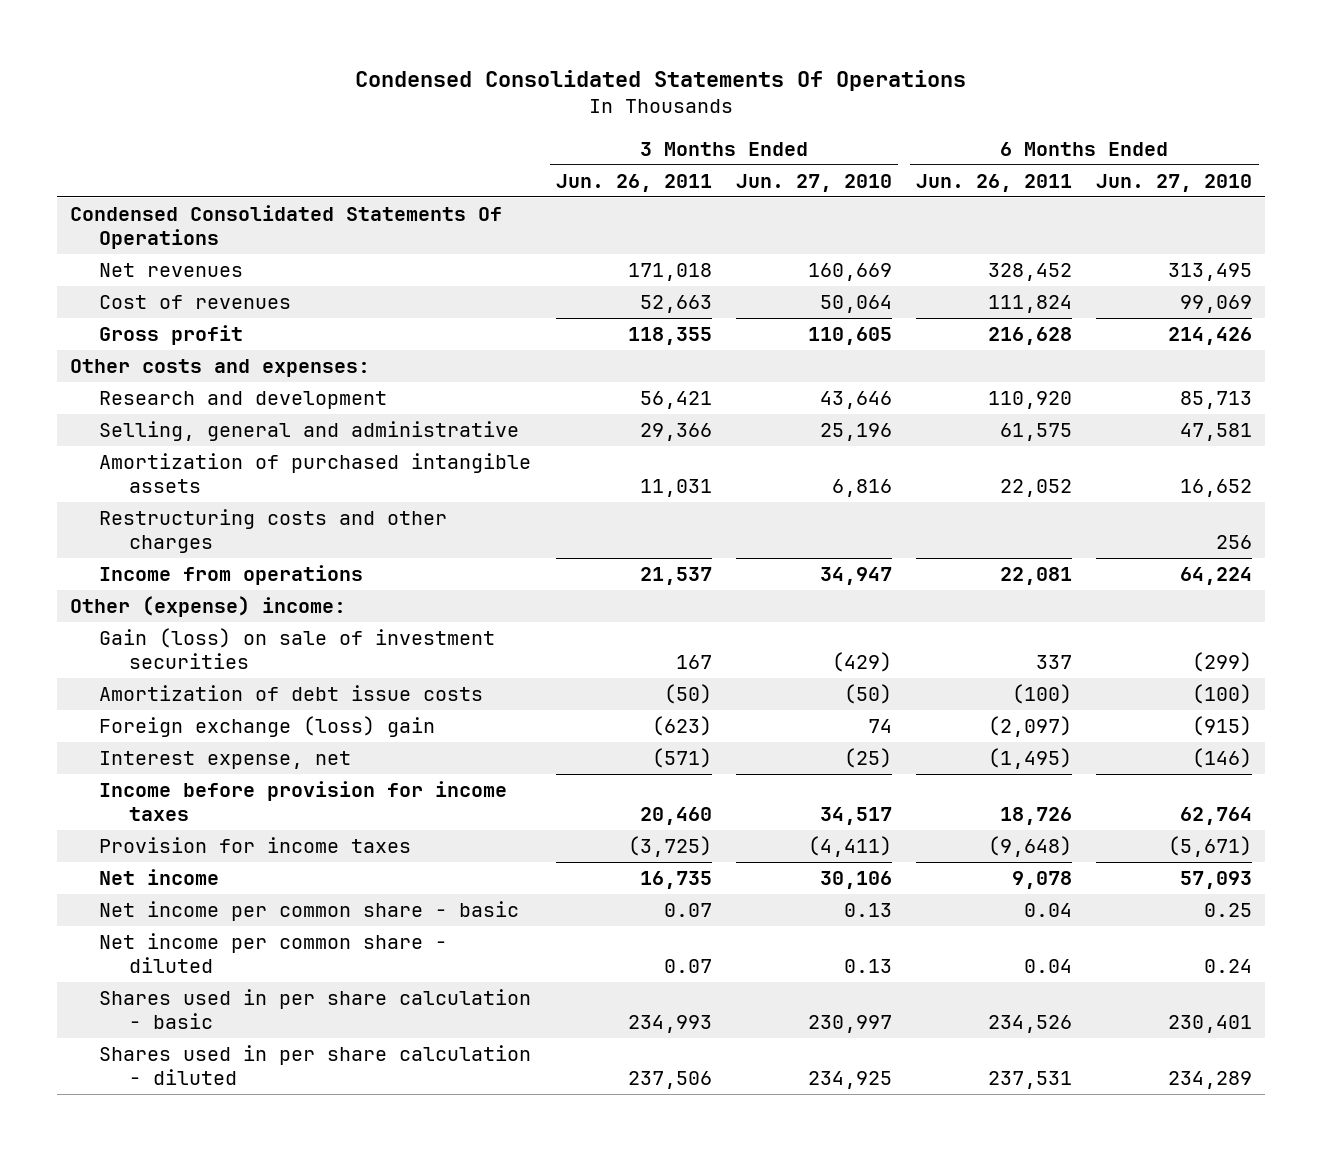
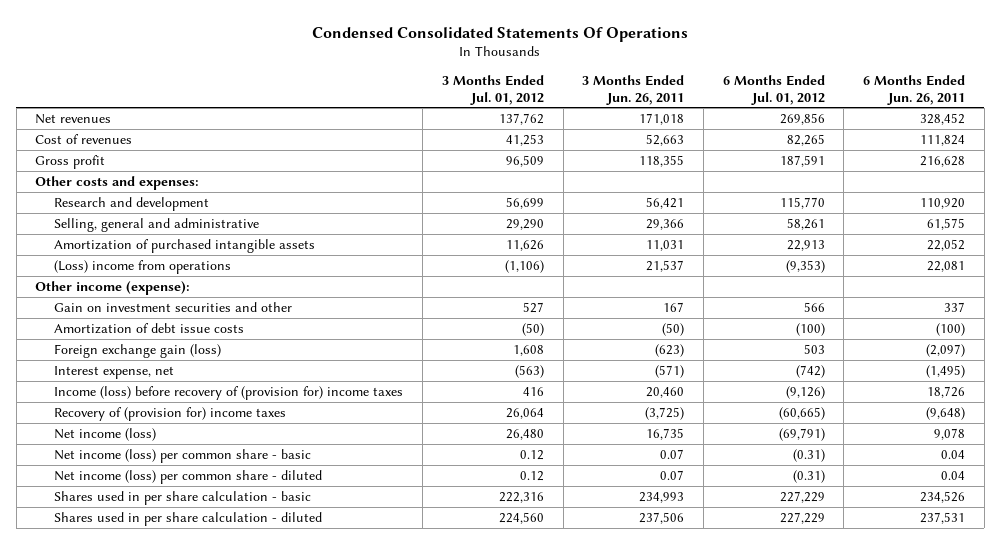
- | 3 Months Ended Jun. 26, 2011 | 3 Months Ended Jun. 27, 2010 | 6 Months Ended Jun. 26, 2011 | 6 Months Ended Jun. 27, 2010
+ | 3 Months Ended Jul. 01, 2012 | 3 Months Ended Jun. 26, 2011 | 6 Months Ended Jul. 01, 2012 | 6 Months Ended Jun. 26, 2011
- Condensed Consolidated Statements Of Operations
- Restructuring costs and other charges | | | | 256
- Income from operations | 21,537 | 34,947 | 22,081 | 64,224
- Other (expense) income:
- Gain (loss) on sale of investment securities | 167 | (429) | 337 | (299)
+ (Loss) income from operations | (1,106) | 21,537 | (9,353) | 22,081
+ Other income (expense):
+ Gain on investment securities and other | 527 | 167 | 566 | 337
- Foreign exchange (loss) gain | (623) | 74 | (2,097) | (915)
+ Foreign exchange gain (loss) | 1,608 | (623) | 503 | (2,097)
- Income before provision for income taxes | 20,460 | 34,517 | 18,726 | 62,764
- Provision for income taxes | (3,725) | (4,411) | (9,648) | (5,671)
- Net income | 16,735 | 30,106 | 9,078 | 57,093
- Net income per common share - basic | 0.07 | 0.13 | 0.04 | 0.25
- Net income per common share - diluted | 0.07 | 0.13 | 0.04 | 0.24
+ Income (loss) before recovery of (provision for) income taxes | 416 | 20,460 | (9,126) | 18,726
+ Recovery of (provision for) income taxes | 26,064 | (3,725) | (60,665) | (9,648)
+ Net income (loss) | 26,480 | 16,735 | (69,791) | 9,078
+ Net income (loss) per common share - basic | 0.12 | 0.07 | (0.31) | 0.04
+ Net income (loss) per common share - diluted | 0.12 | 0.07 | (0.31) | 0.04

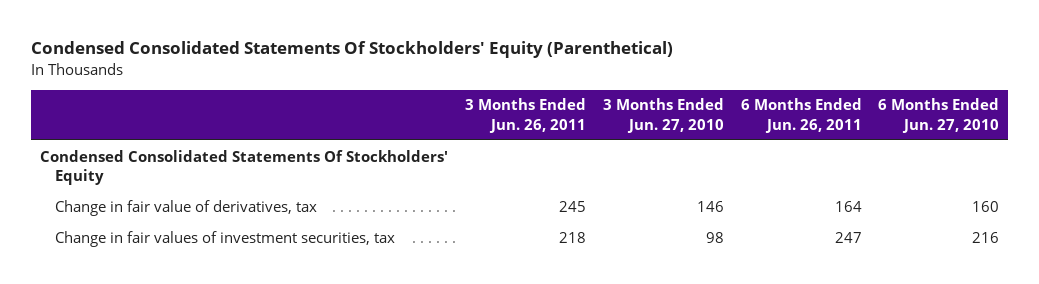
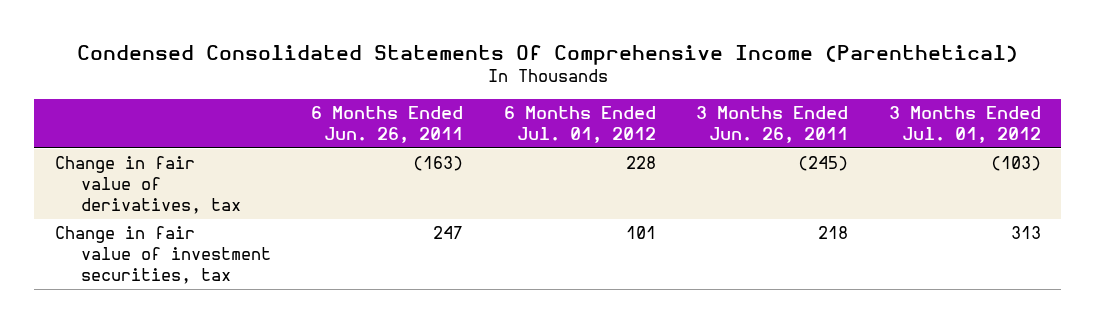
- Condensed Consolidated Statements Of Stockholders' Equity (Parenthetical)
+ Condensed Consolidated Statements Of Comprehensive Income (Parenthetical)
- | 3 Months Ended Jun. 26, 2011 | 3 Months Ended Jun. 27, 2010 | 6 Months Ended Jun. 26, 2011 | 6 Months Ended Jun. 27, 2010
+ | 6 Months Ended Jun. 26, 2011 | 6 Months Ended Jul. 01, 2012 | 3 Months Ended Jun. 26, 2011 | 3 Months Ended Jul. 01, 2012
- Condensed Consolidated Statements Of Stockholders' Equity
- Change in fair value of derivatives, tax | 245 | 146 | 164 | 160
- Change in fair values of investment securities, tax | 218 | 98 | 247 | 216
+ Change in fair value of derivatives, tax | (163) | 228 | (245) | (103)
+ Change in fair value of investment securities, tax | 247 | 101 | 218 | 313

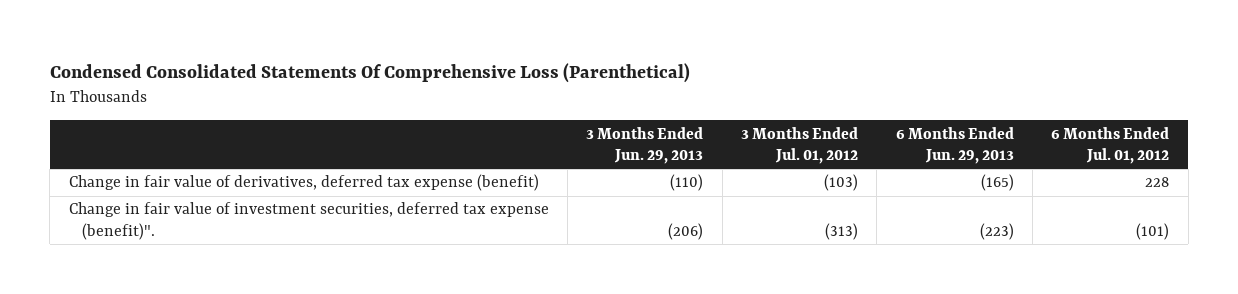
- Condensed Consolidated Statements Of Comprehensive Income (Parenthetical)
+ Condensed Consolidated Statements Of Comprehensive Loss (Parenthetical)
- | 6 Months Ended Jun. 26, 2011 | 6 Months Ended Jul. 01, 2012 | 3 Months Ended Jun. 26, 2011 | 3 Months Ended Jul. 01, 2012
+ | 3 Months Ended Jun. 29, 2013 | 3 Months Ended Jul. 01, 2012 | 6 Months Ended Jun. 29, 2013 | 6 Months Ended Jul. 01, 2012
- Change in fair value of derivatives, tax | (163) | 228 | (245) | (103)
- Change in fair value of investment securities, tax | 247 | 101 | 218 | 313
+ Change in fair value of derivatives, deferred tax expense (benefit) | (110) | (103) | (165) | 228
+ Change in fair value of investment securities, deferred tax expense (benefit)". | (206) | (313) | (223) | (101)

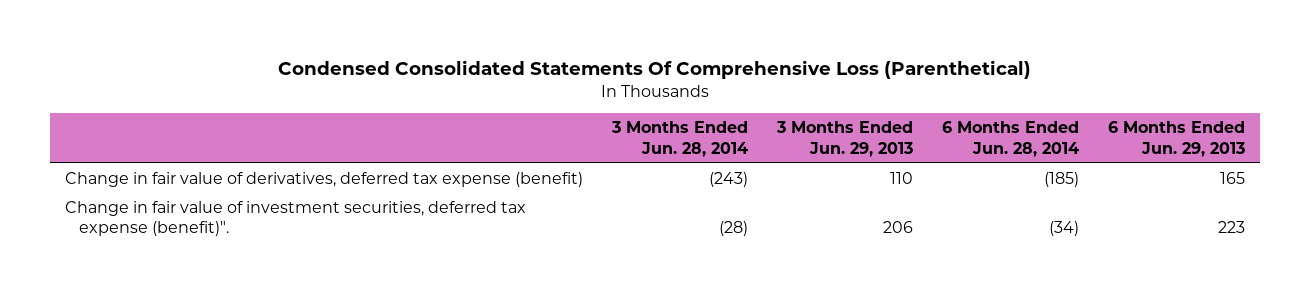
- | 3 Months Ended Jun. 29, 2013 | 3 Months Ended Jul. 01, 2012 | 6 Months Ended Jun. 29, 2013 | 6 Months Ended Jul. 01, 2012
+ | 3 Months Ended Jun. 28, 2014 | 3 Months Ended Jun. 29, 2013 | 6 Months Ended Jun. 28, 2014 | 6 Months Ended Jun. 29, 2013
- Change in fair value of derivatives, deferred tax expense (benefit) | (110) | (103) | (165) | 228
- Change in fair value of investment securities, deferred tax expense (benefit)". | (206) | (313) | (223) | (101)
+ Change in fair value of derivatives, deferred tax expense (benefit) | (243) | 110 | (185) | 165
+ Change in fair value of investment securities, deferred tax expense (benefit)". | (28) | 206 | (34) | 223

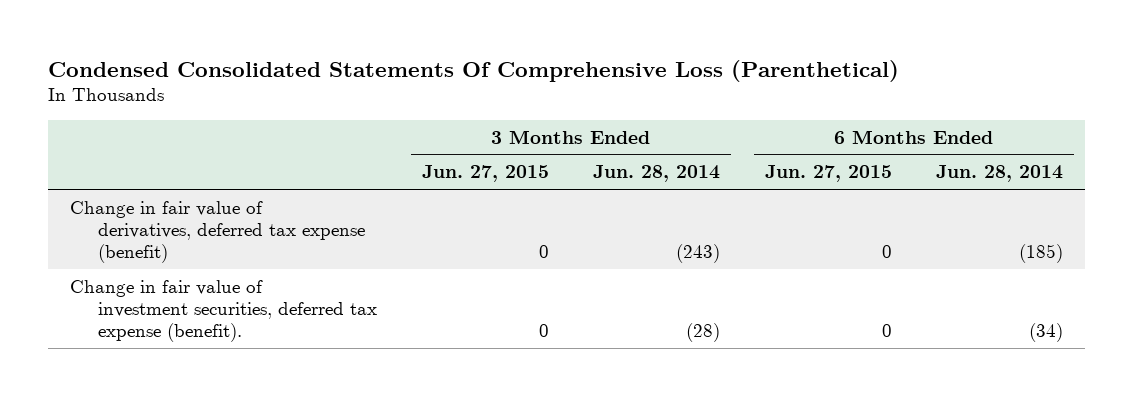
- | 3 Months Ended Jun. 28, 2014 | 3 Months Ended Jun. 29, 2013 | 6 Months Ended Jun. 28, 2014 | 6 Months Ended Jun. 29, 2013
+ | 3 Months Ended Jun. 27, 2015 | 3 Months Ended Jun. 28, 2014 | 6 Months Ended Jun. 27, 2015 | 6 Months Ended Jun. 28, 2014
- Change in fair value of investment securities, deferred tax expense (benefit)". | (28) | 206 | (34) | 223
+ Change in fair value of investment securities, deferred tax expense (benefit). | 0 | (28) | 0 | (34)

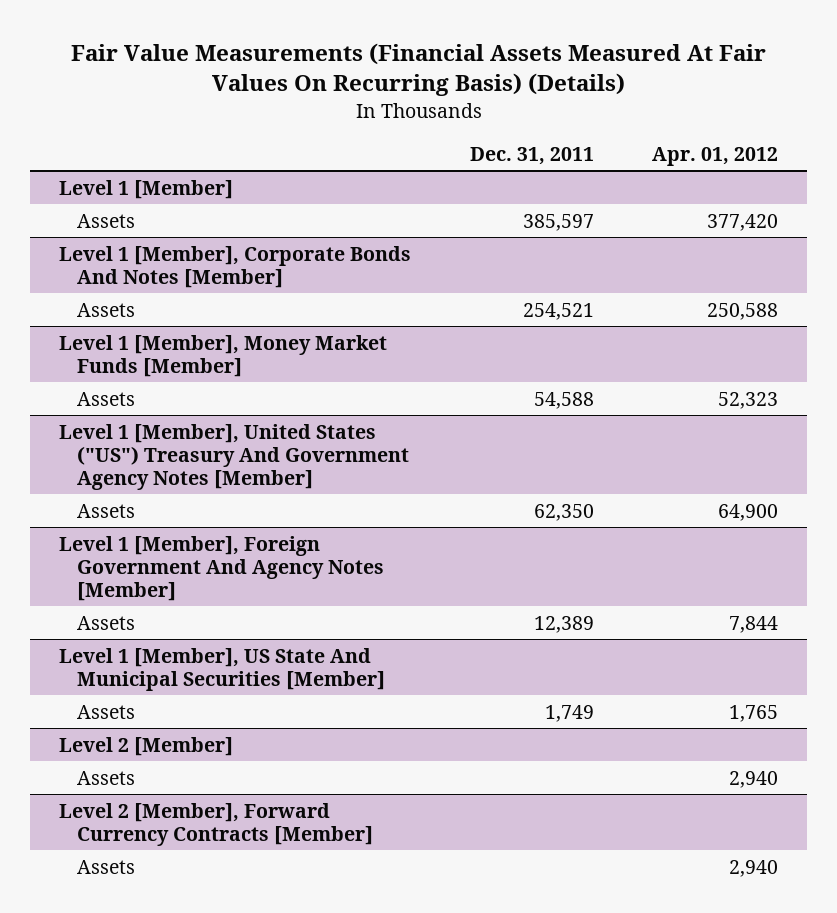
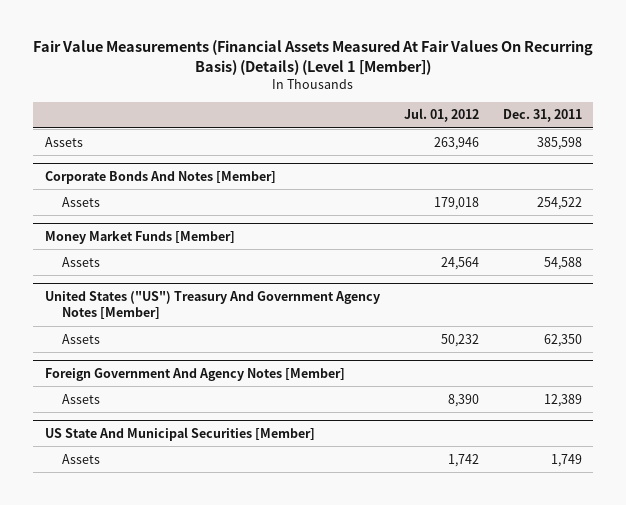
- Fair Value Measurements (Financial Assets Measured At Fair Values On Recurring Basis) (Details)
+ Fair Value Measurements (Financial Assets Measured At Fair Values On Recurring Basis) (Details) (Level 1 [Member])
- | Dec. 31, 2011 | Apr. 01, 2012
+ | Jul. 01, 2012 | Dec. 31, 2011
- Level 1 [Member]
- Assets | 385,597 | 377,420
- Level 1 [Member], Corporate Bonds And Notes [Member]
- Assets | 254,521 | 250,588
- Level 1 [Member], Money Market Funds [Member]
+ Assets | 263,946 | 385,598
+ Corporate Bonds And Notes [Member]
+ Assets | 179,018 | 254,522
+ Money Market Funds [Member]
- Level 1 [Member], United States ("US") Treasury And Government Agency Notes [Member]
+ United States ("US") Treasury And Government Agency Notes [Member]
- Level 1 [Member], Foreign Government And Agency Notes [Member]
+ Foreign Government And Agency Notes [Member]
- Level 1 [Member], US State And Municipal Securities [Member]
+ US State And Municipal Securities [Member]
- Level 2 [Member]
- Assets | | 2,940
- Level 2 [Member], Forward Currency Contracts [Member]
- Assets | | 2,940

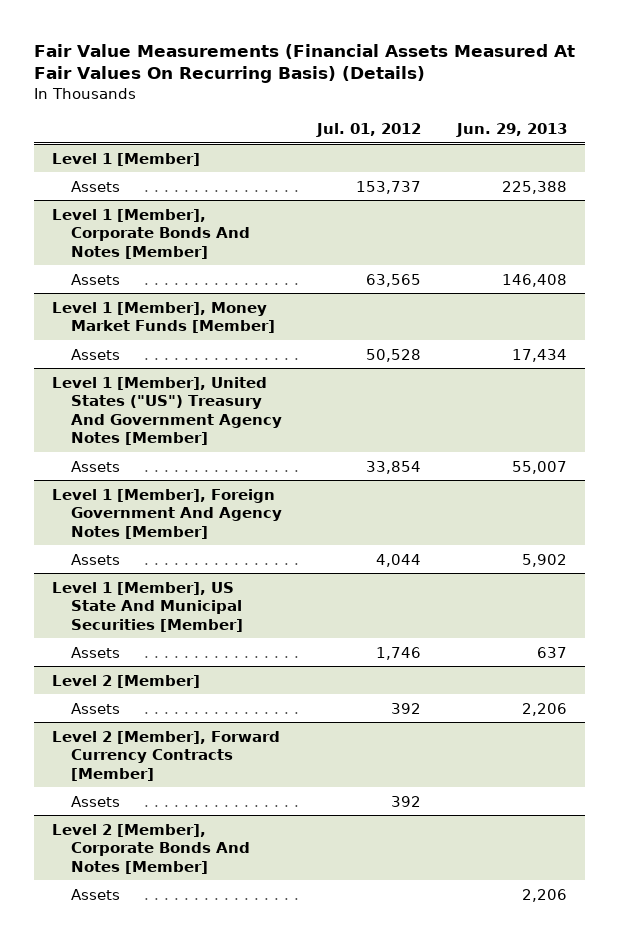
- Fair Value Measurements (Financial Assets Measured At Fair Values On Recurring Basis) (Details) (Level 1 [Member])
+ Fair Value Measurements (Financial Assets Measured At Fair Values On Recurring Basis) (Details)
- | Jul. 01, 2012 | Dec. 31, 2011
+ | Jul. 01, 2012 | Jun. 29, 2013
- Assets | 263,946 | 385,598
- Corporate Bonds And Notes [Member]
- Assets | 179,018 | 254,522
- Money Market Funds [Member]
- Assets | 24,564 | 54,588
- United States ("US") Treasury And Government Agency Notes [Member]
- Assets | 50,232 | 62,350
- Foreign Government And Agency Notes [Member]
- Assets | 8,390 | 12,389
- US State And Municipal Securities [Member]
- Assets | 1,742 | 1,749
+ Level 1 [Member]
+ Assets | 153,737 | 225,388
+ Level 1 [Member], Corporate Bonds And Notes [Member]
+ Assets | 63,565 | 146,408
+ Level 1 [Member], Money Market Funds [Member]
+ Assets | 50,528 | 17,434
+ Level 1 [Member], United States ("US") Treasury And Government Agency Notes [Member]
+ Assets | 33,854 | 55,007
+ Level 1 [Member], Foreign Government And Agency Notes [Member]
+ Assets | 4,044 | 5,902
+ Level 1 [Member], US State And Municipal Securities [Member]
+ Assets | 1,746 | 637
+ Level 2 [Member]
+ Assets | 392 | 2,206
+ Level 2 [Member], Forward Currency Contracts [Member]
+ Assets | 392 |
+ Level 2 [Member], Corporate Bonds And Notes [Member]
+ Assets | | 2,206

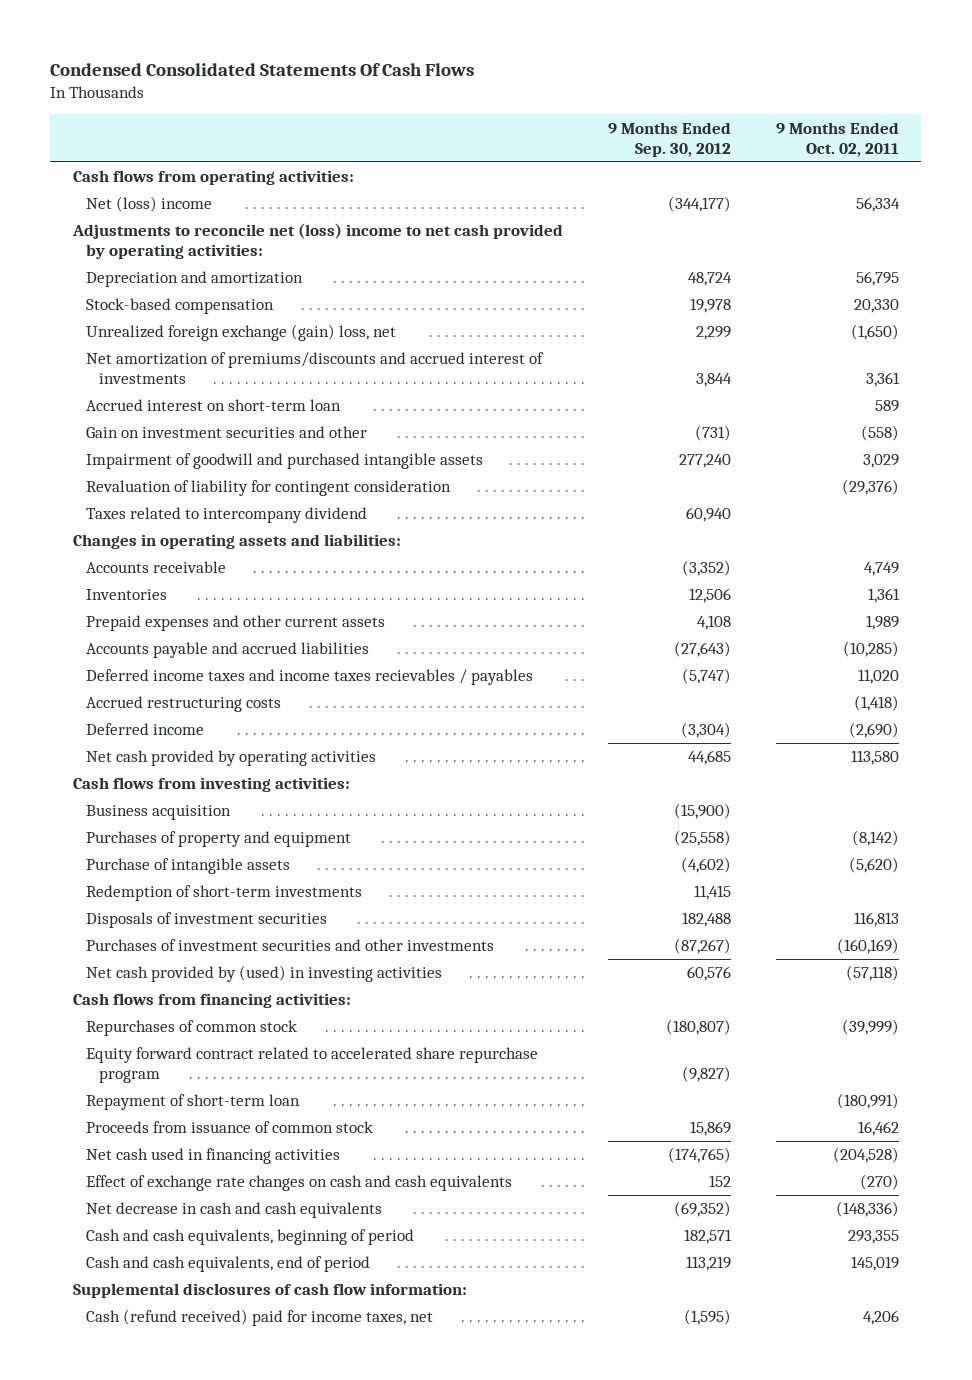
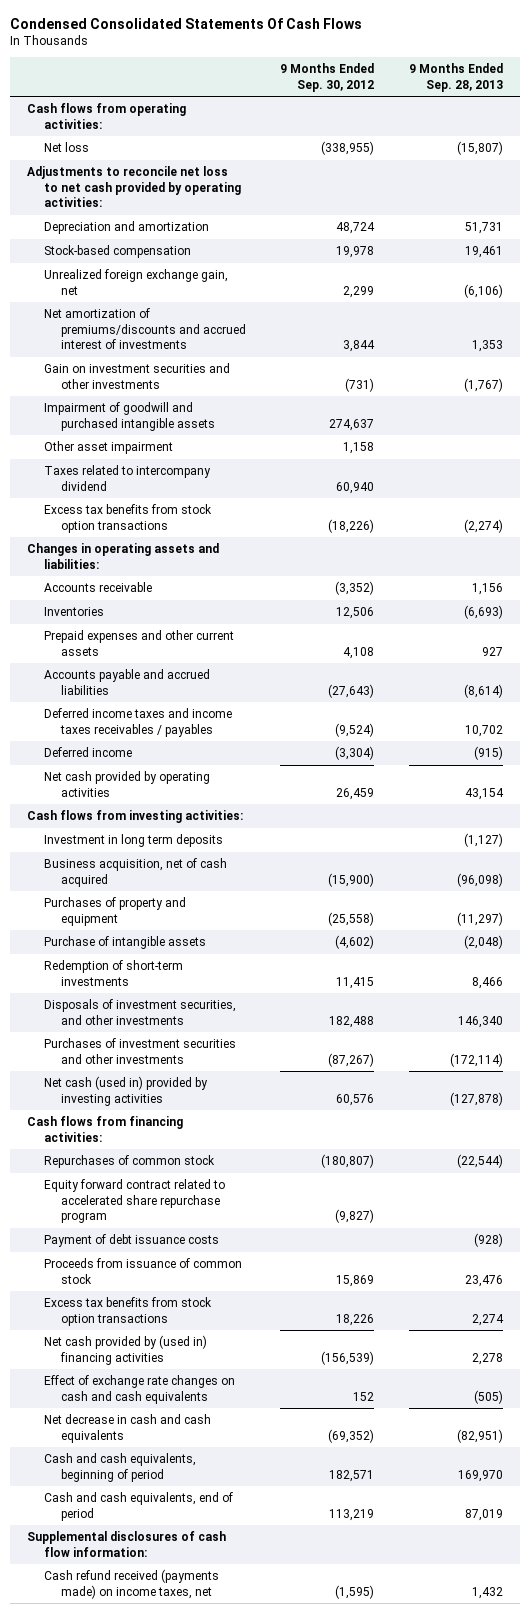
- | 9 Months Ended Sep. 30, 2012 | 9 Months Ended Oct. 02, 2011
+ | 9 Months Ended Sep. 30, 2012 | 9 Months Ended Sep. 28, 2013
- Net (loss) income | (344,177) | 56,334
- Adjustments to reconcile net (loss) income to net cash provided by operating activities:
+ Net loss | (338,955) | (15,807)
+ Adjustments to reconcile net loss to net cash provided by operating activities:
- Unrealized foreign exchange (gain) loss, net | 2,299 | (1,650)
+ Unrealized foreign exchange gain, net | 2,299 | (6,106)
- Accrued interest on short-term loan | | 589
- Gain on investment securities and other | (731) | (558)
- Impairment of goodwill and purchased intangible assets | 277,240 | 3,029
- Revaluation of liability for contingent consideration | | (29,376)
+ Gain on investment securities and other investments | (731) | (1,767)
+ Impairment of goodwill and purchased intangible assets | 274,637 |
+ Other asset impairment | 1,158 |
+ Excess tax benefits from stock option transactions | (18,226) | (2,274)
- Deferred income taxes and income taxes recievables / payables | (5,747) | 11,020
- Accrued restructuring costs | | (1,418)
+ Deferred income taxes and income taxes receivables / payables | (9,524) | 10,702
- Net cash provided by operating activities | 44,685 | 113,580
+ Net cash provided by operating activities | 26,459 | 43,154
- Business acquisition | (15,900) |
+ Investment in long term deposits | | (1,127)
+ Business acquisition, net of cash acquired | (15,900) | (96,098)
- Disposals of investment securities | 182,488 | 116,813
+ Disposals of investment securities, and other investments | 182,488 | 146,340
- Net cash provided by (used) in investing activities | 60,576 | (57,118)
+ Net cash (used in) provided by investing activities | 60,576 | (127,878)
- Repayment of short-term loan | | (180,991)
+ Payment of debt issuance costs | | (928)
- Net cash used in financing activities | (174,765) | (204,528)
+ Excess tax benefits from stock option transactions | 18,226 | 2,274
+ Net cash provided by (used in) financing activities | (156,539) | 2,278
- Cash (refund received) paid for income taxes, net | (1,595) | 4,206
+ Cash refund received (payments made) on income taxes, net | (1,595) | 1,432

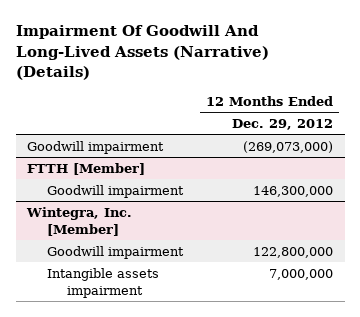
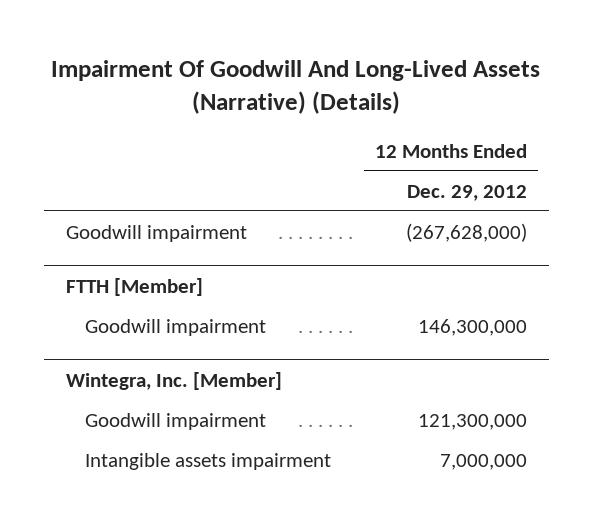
- Goodwill impairment | (269,073,000)
+ Goodwill impairment | (267,628,000)
@ Wintegra, Inc. [Member]
- Goodwill impairment | 122,800,000
+ Goodwill impairment | 121,300,000

